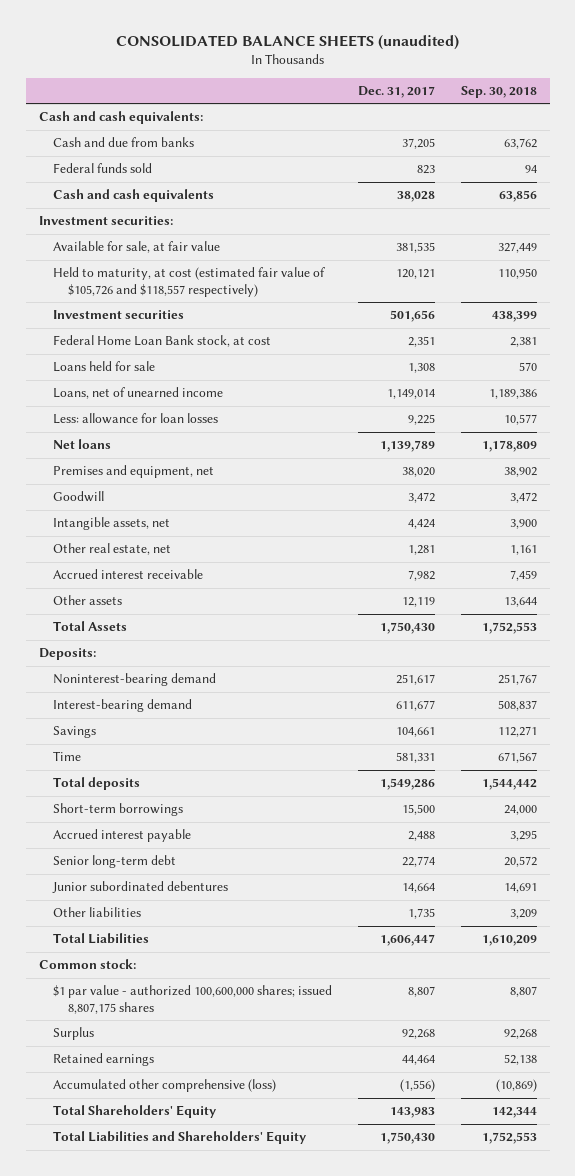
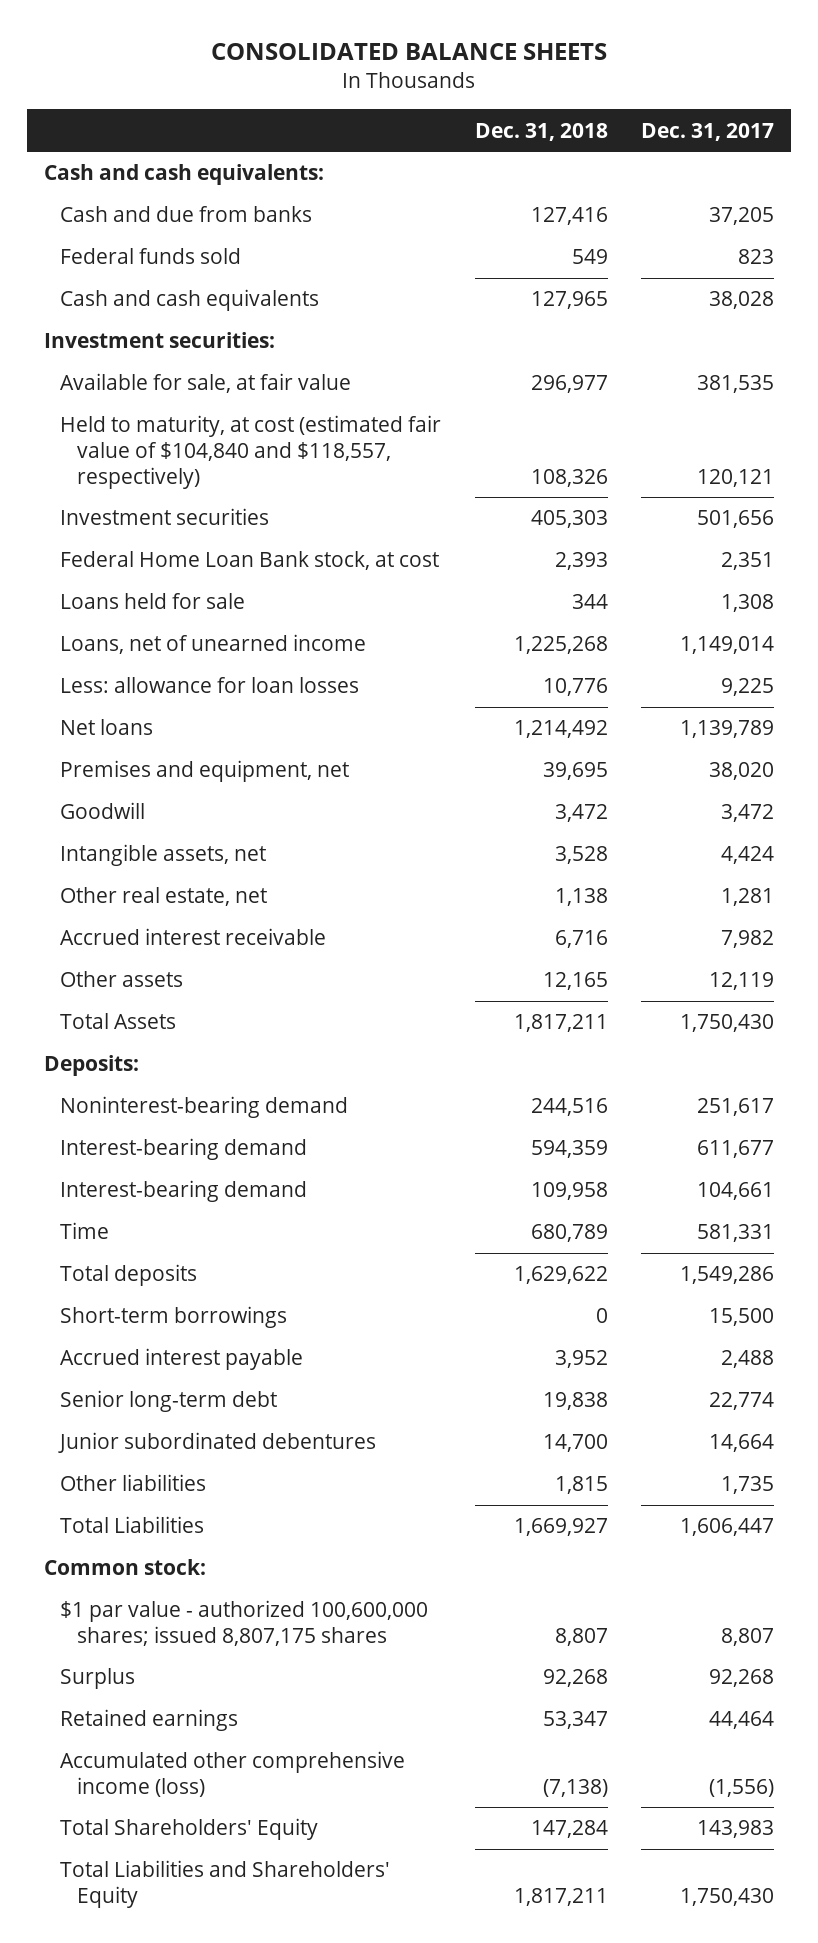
- CONSOLIDATED BALANCE SHEETS (unaudited)
+ CONSOLIDATED BALANCE SHEETS
- | Dec. 31, 2017 | Sep. 30, 2018
+ | Dec. 31, 2018 | Dec. 31, 2017
- Held to maturity, at cost (estimated fair value of $105,726 and $118,557 respectively) | 120,121 | 110,950
+ Held to maturity, at cost (estimated fair value of $104,840 and $118,557, respectively) | 108,326 | 120,121
- Savings | 104,661 | 112,271
+ Interest-bearing demand | 109,958 | 104,661
- Accumulated other comprehensive (loss) | (1,556) | (10,869)
+ Accumulated other comprehensive income (loss) | (7,138) | (1,556)

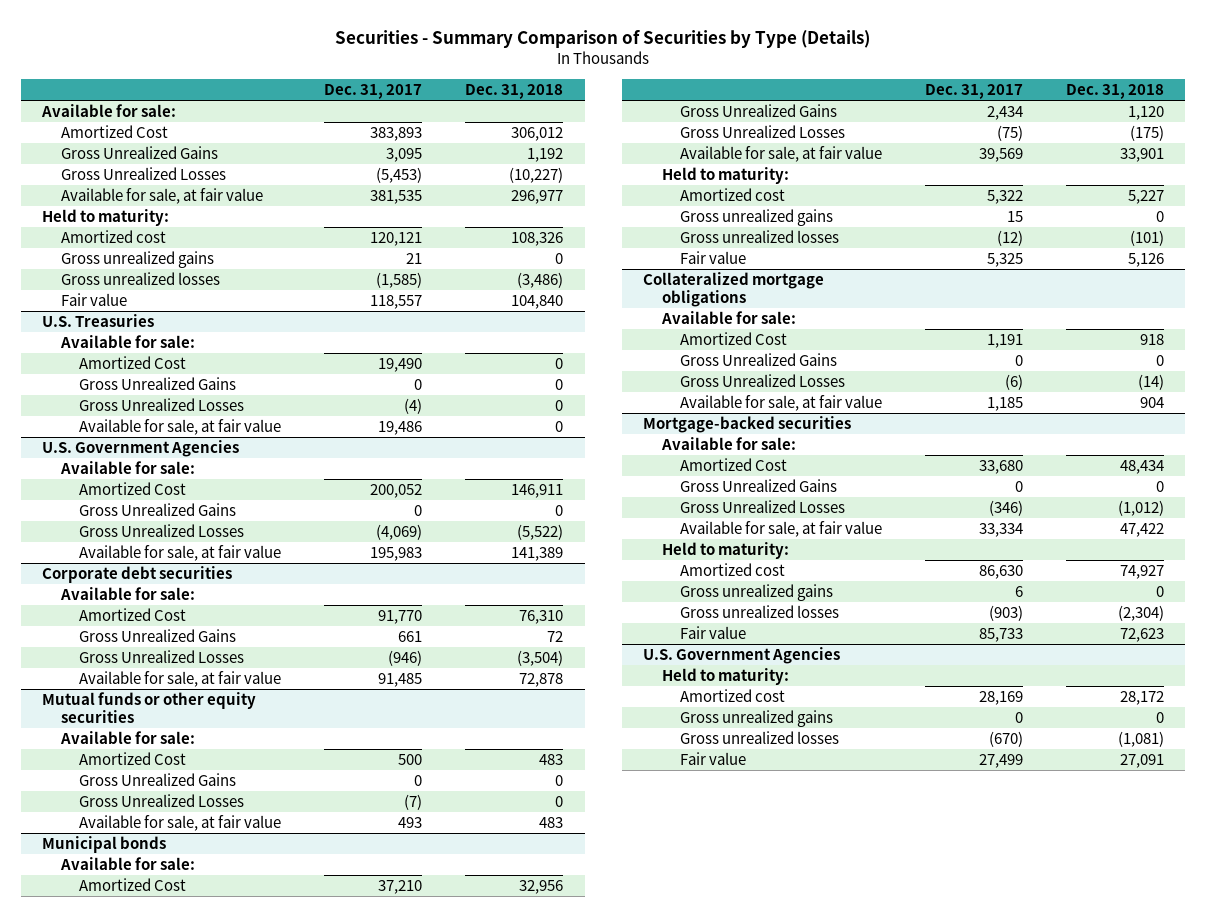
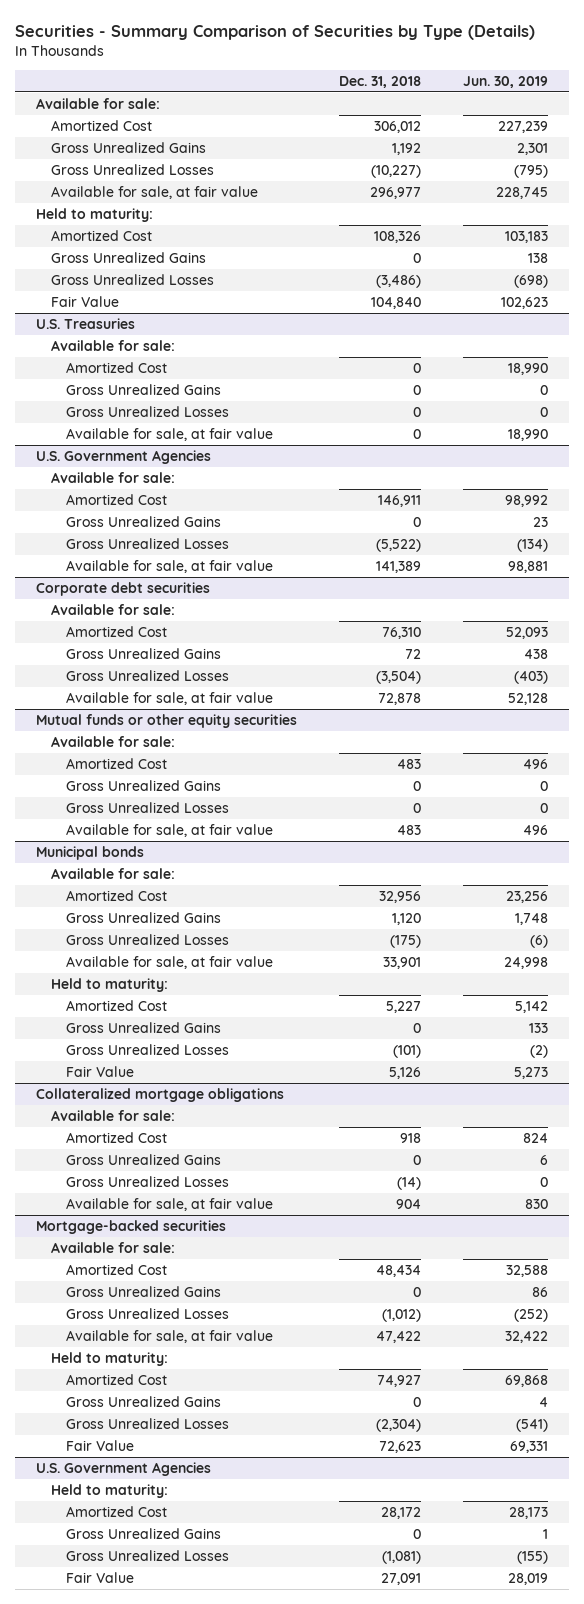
- | Dec. 31, 2017 | Dec. 31, 2018
+ | Dec. 31, 2018 | Jun. 30, 2019
- Amortized cost | 120,121 | 108,326
- Gross unrealized gains | 21 | 0
- Gross unrealized losses | (1,585) | (3,486)
- Fair value | 118,557 | 104,840
+ Amortized Cost | 108,326 | 103,183
+ Gross Unrealized Gains | 0 | 138
+ Gross Unrealized Losses | (3,486) | (698)
+ Fair Value | 104,840 | 102,623
@ Municipal bonds
- Amortized cost | 5,322 | 5,227
- Gross unrealized gains | 15 | 0
- Gross unrealized losses | (12) | (101)
- Fair value | 5,325 | 5,126
+ Amortized Cost | 5,227 | 5,142
+ Gross Unrealized Gains | 0 | 133
+ Gross Unrealized Losses | (101) | (2)
+ Fair Value | 5,126 | 5,273
@ Mortgage-backed securities
- Amortized cost | 86,630 | 74,927
- Gross unrealized gains | 6 | 0
- Gross unrealized losses | (903) | (2,304)
- Fair value | 85,733 | 72,623
+ Amortized Cost | 74,927 | 69,868
+ Gross Unrealized Gains | 0 | 4
+ Gross Unrealized Losses | (2,304) | (541)
+ Fair Value | 72,623 | 69,331
@ U.S. Government Agencies
- Amortized cost | 28,169 | 28,172
- Gross unrealized gains | 0 | 0
- Gross unrealized losses | (670) | (1,081)
- Fair value | 27,499 | 27,091
+ Amortized Cost | 28,172 | 28,173
+ Gross Unrealized Gains | 0 | 1
+ Gross Unrealized Losses | (1,081) | (155)
+ Fair Value | 27,091 | 28,019

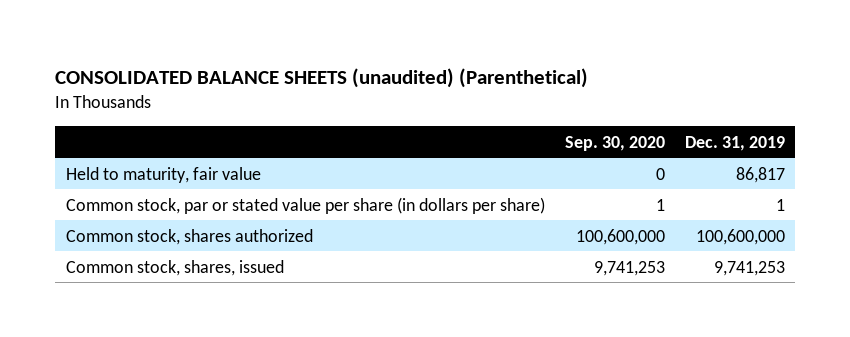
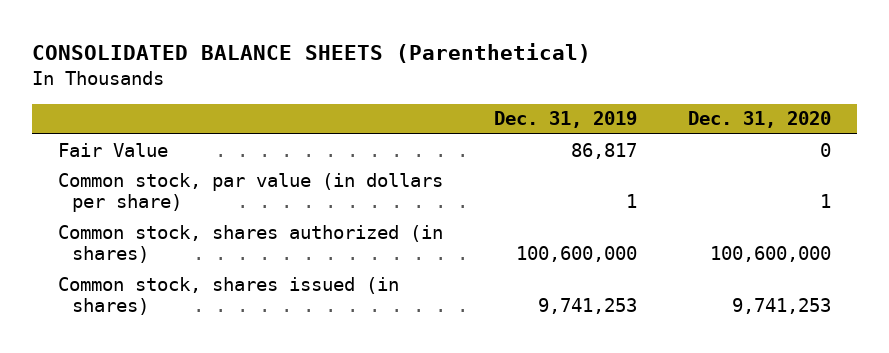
- CONSOLIDATED BALANCE SHEETS (unaudited) (Parenthetical)
+ CONSOLIDATED BALANCE SHEETS (Parenthetical)
- | Sep. 30, 2020 | Dec. 31, 2019
+ | Dec. 31, 2019 | Dec. 31, 2020
- Held to maturity, fair value | 0 | 86,817
- Common stock, par or stated value per share (in dollars per share) | 1 | 1
- Common stock, shares authorized | 100,600,000 | 100,600,000
- Common stock, shares, issued | 9,741,253 | 9,741,253
+ Fair Value | 86,817 | 0
+ Common stock, par value (in dollars per share) | 1 | 1
+ Common stock, shares authorized (in shares) | 100,600,000 | 100,600,000
+ Common stock, shares issued (in shares) | 9,741,253 | 9,741,253

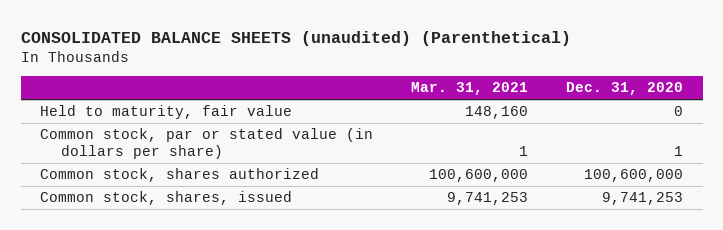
- CONSOLIDATED BALANCE SHEETS (Parenthetical)
+ CONSOLIDATED BALANCE SHEETS (unaudited) (Parenthetical)
- | Dec. 31, 2019 | Dec. 31, 2020
+ | Mar. 31, 2021 | Dec. 31, 2020
- Fair Value | 86,817 | 0
- Common stock, par value (in dollars per share) | 1 | 1
- Common stock, shares authorized (in shares) | 100,600,000 | 100,600,000
- Common stock, shares issued (in shares) | 9,741,253 | 9,741,253
+ Held to maturity, fair value | 148,160 | 0
+ Common stock, par or stated value (in dollars per share) | 1 | 1
+ Common stock, shares authorized | 100,600,000 | 100,600,000
+ Common stock, shares, issued | 9,741,253 | 9,741,253

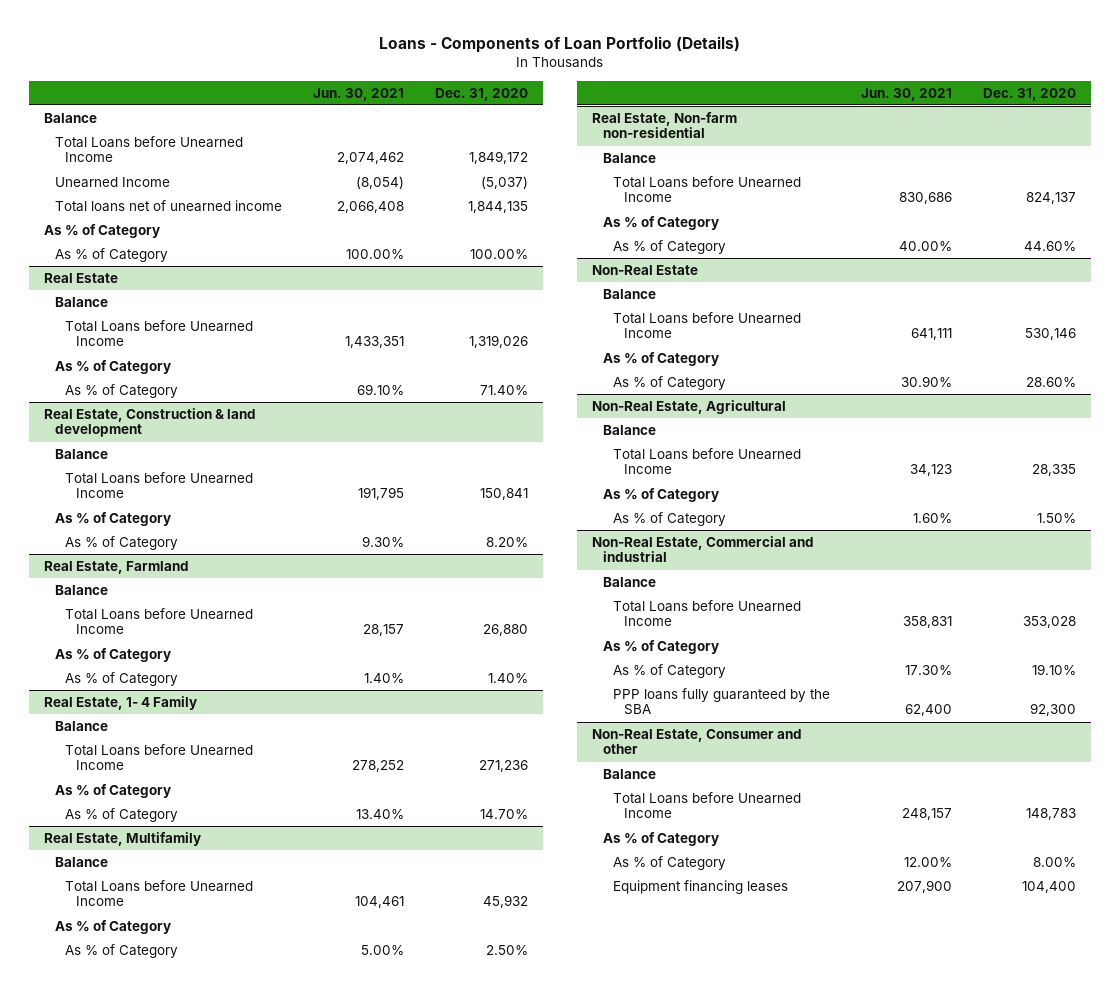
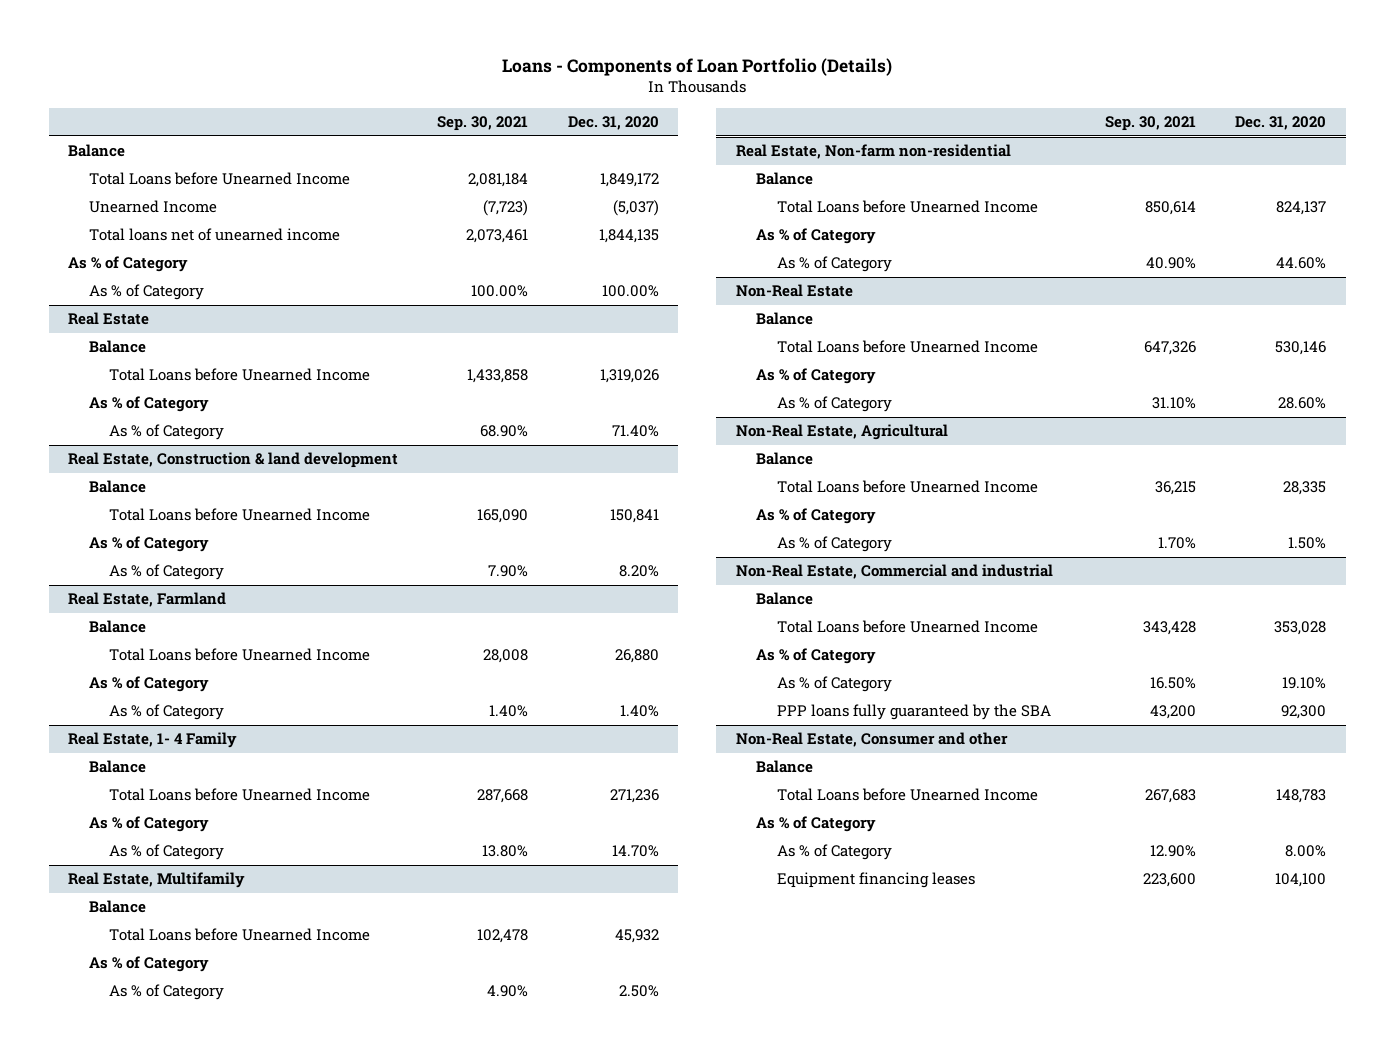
- | Jun. 30, 2021 | Dec. 31, 2020
+ | Sep. 30, 2021 | Dec. 31, 2020
@ Non-Real Estate, Consumer and other
- Equipment financing leases | 207,900 | 104,400
+ Equipment financing leases | 223,600 | 104,100

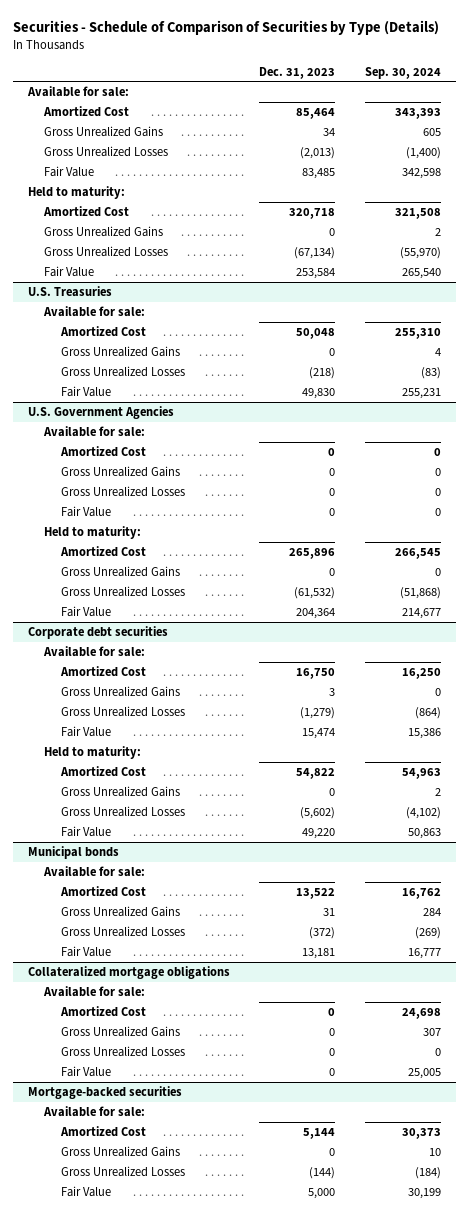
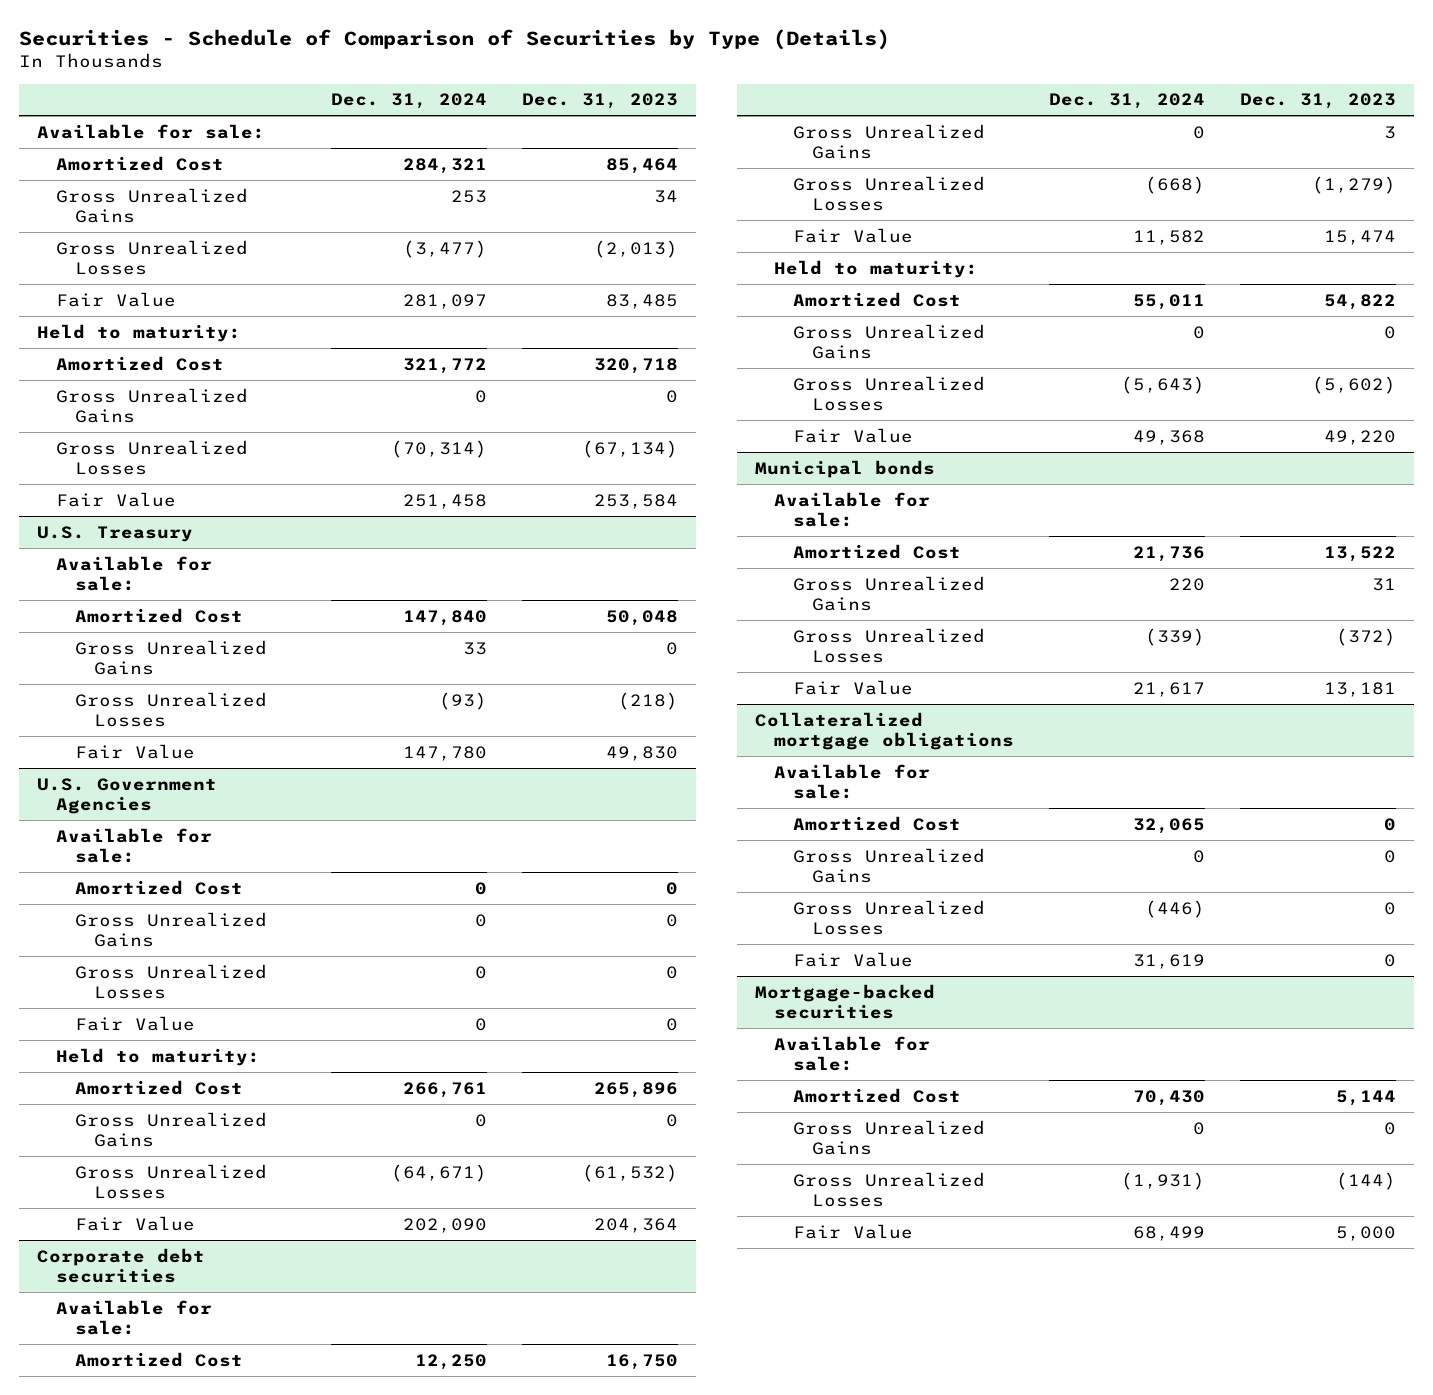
- | Dec. 31, 2023 | Sep. 30, 2024
+ | Dec. 31, 2024 | Dec. 31, 2023
- U.S. Treasuries
+ U.S. Treasury

